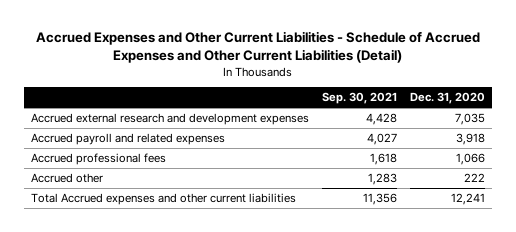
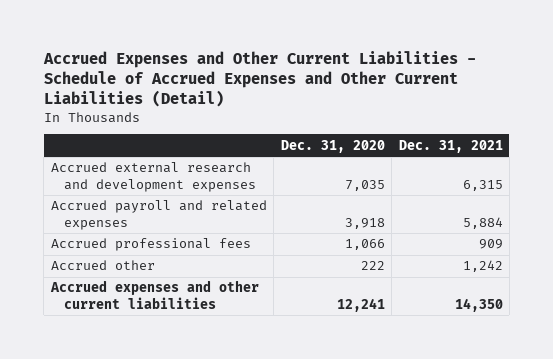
- | Sep. 30, 2021 | Dec. 31, 2020
+ | Dec. 31, 2020 | Dec. 31, 2021
- Total Accrued expenses and other current liabilities | 11,356 | 12,241
+ Accrued expenses and other current liabilities | 12,241 | 14,350

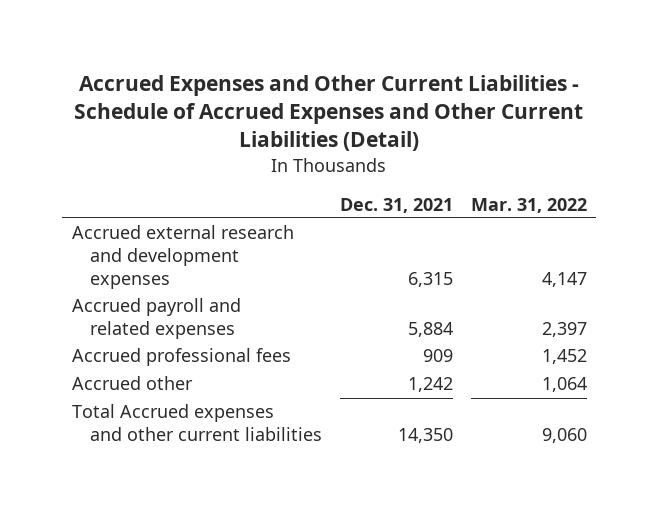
- | Dec. 31, 2020 | Dec. 31, 2021
+ | Dec. 31, 2021 | Mar. 31, 2022
- Accrued expenses and other current liabilities | 12,241 | 14,350
+ Total Accrued expenses and other current liabilities | 14,350 | 9,060

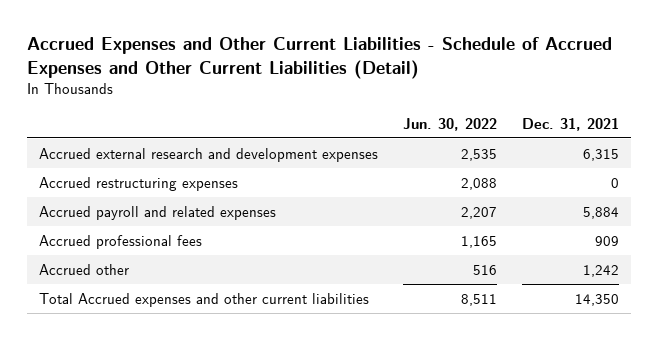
- | Dec. 31, 2021 | Mar. 31, 2022
+ | Jun. 30, 2022 | Dec. 31, 2021
+ Accrued restructuring expenses | 2,088 | 0

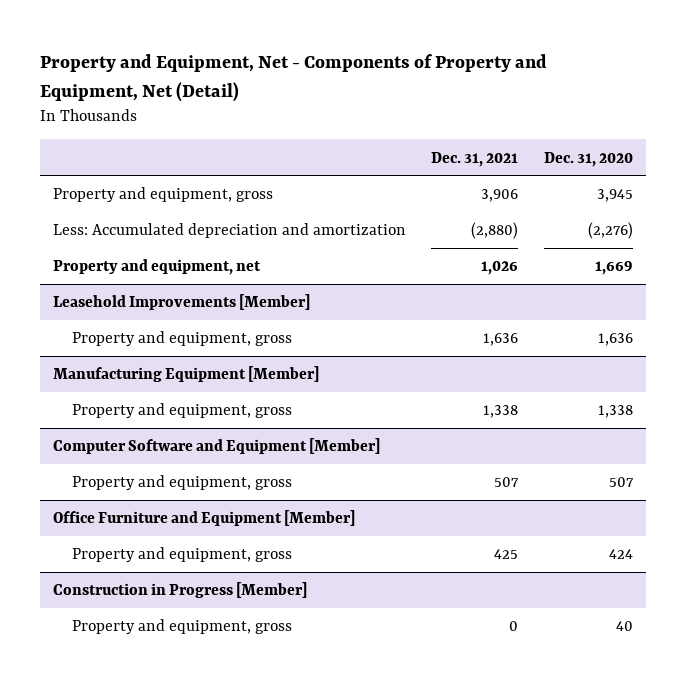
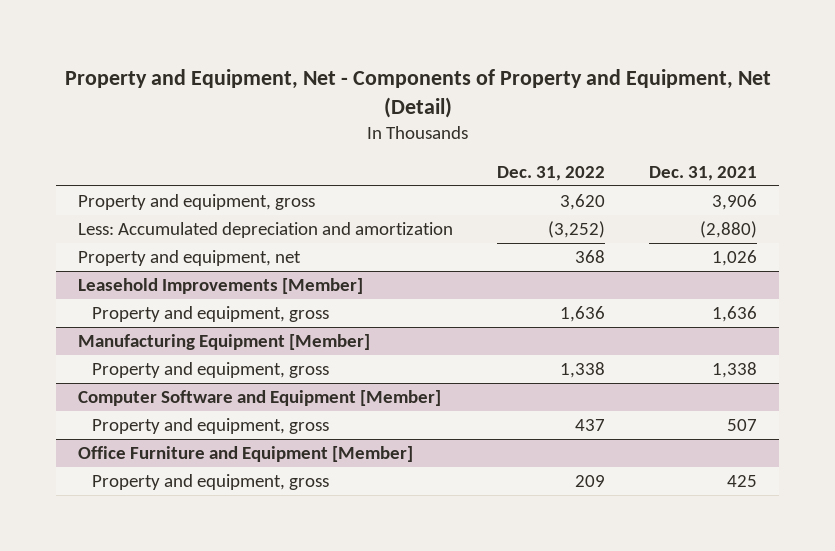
- | Dec. 31, 2021 | Dec. 31, 2020
+ | Dec. 31, 2022 | Dec. 31, 2021
- Construction in Progress [Member]
- Property and equipment, gross | 0 | 40

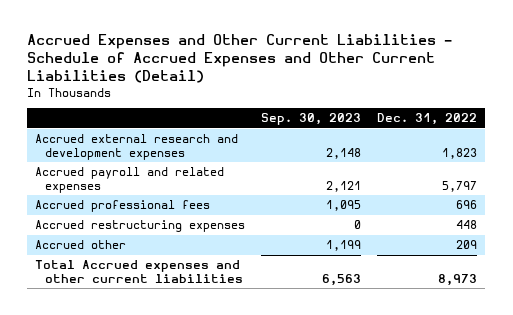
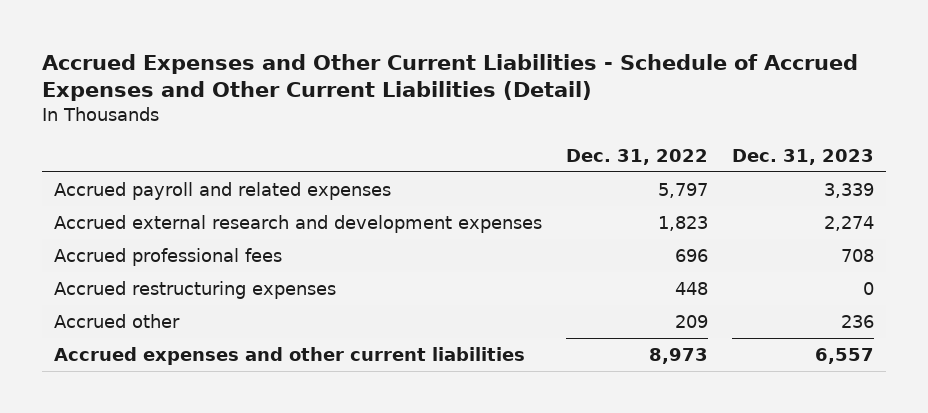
- | Sep. 30, 2023 | Dec. 31, 2022
+ | Dec. 31, 2022 | Dec. 31, 2023
moved down: Accrued external research and development expenses | 1,823 | 2,274
- Total Accrued expenses and other current liabilities | 6,563 | 8,973
+ Accrued expenses and other current liabilities | 8,973 | 6,557

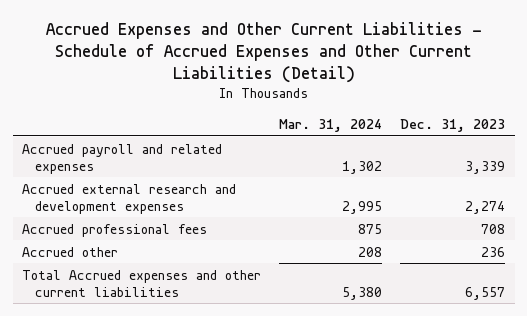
- | Dec. 31, 2022 | Dec. 31, 2023
+ | Mar. 31, 2024 | Dec. 31, 2023
- Accrued restructuring expenses | 448 | 0
- Accrued expenses and other current liabilities | 8,973 | 6,557
+ Total Accrued expenses and other current liabilities | 5,380 | 6,557

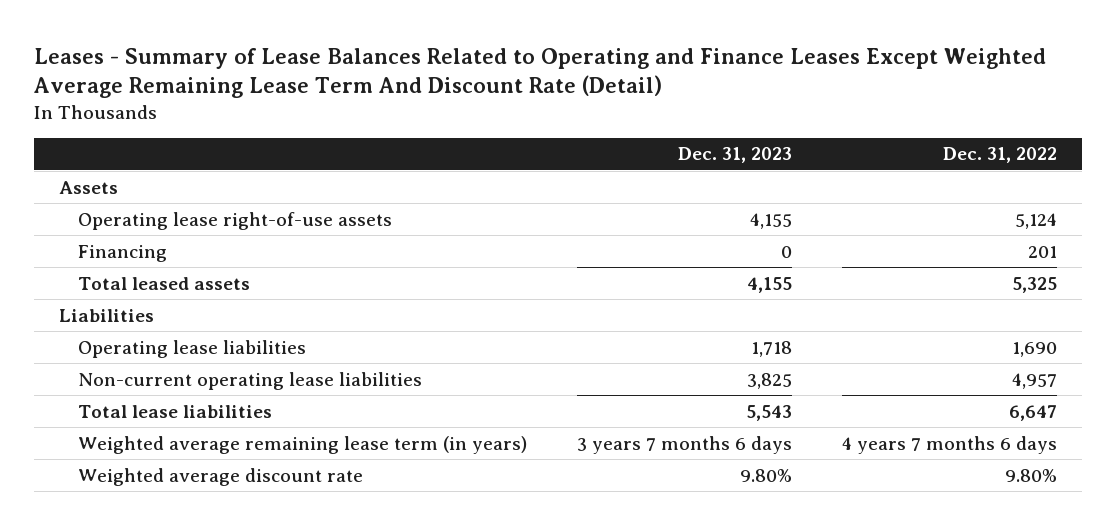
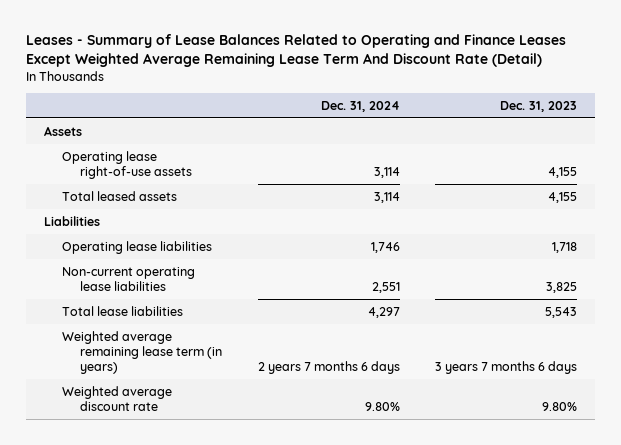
- | Dec. 31, 2023 | Dec. 31, 2022
+ | Dec. 31, 2024 | Dec. 31, 2023
- Financing | 0 | 201

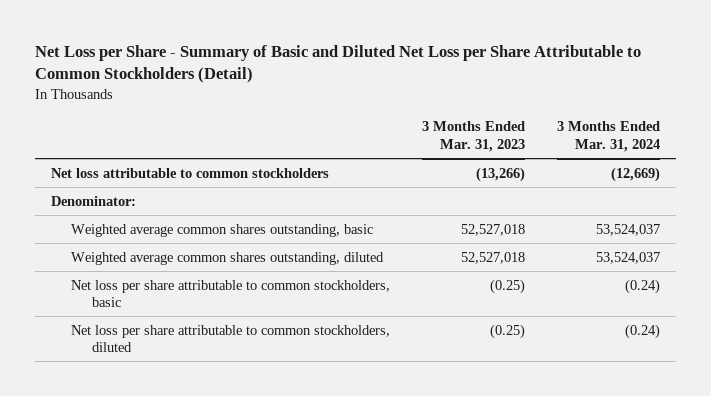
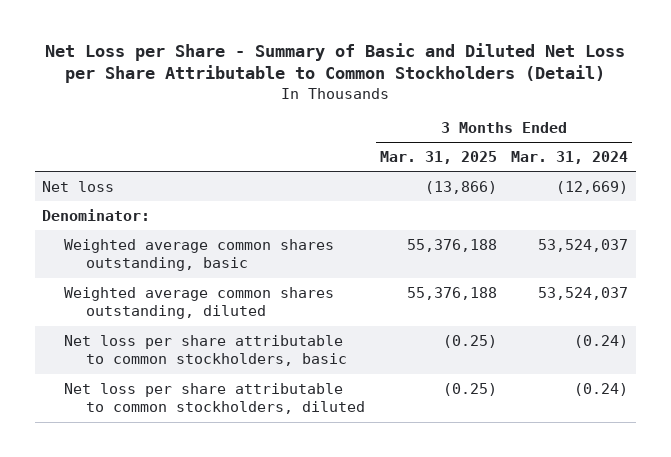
- | 3 Months Ended Mar. 31, 2023 | 3 Months Ended Mar. 31, 2024
+ | 3 Months Ended Mar. 31, 2025 | 3 Months Ended Mar. 31, 2024
- Net loss attributable to common stockholders | (13,266) | (12,669)
+ Net loss | (13,866) | (12,669)

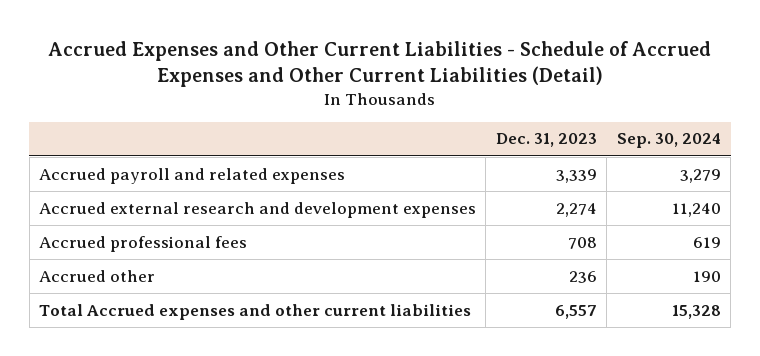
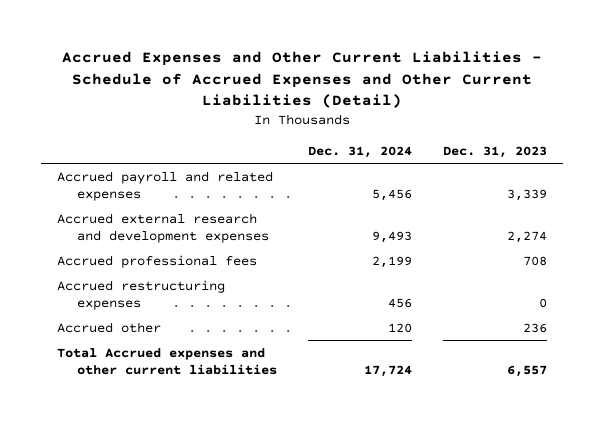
- | Dec. 31, 2023 | Sep. 30, 2024
+ | Dec. 31, 2024 | Dec. 31, 2023
+ Accrued restructuring expenses | 456 | 0

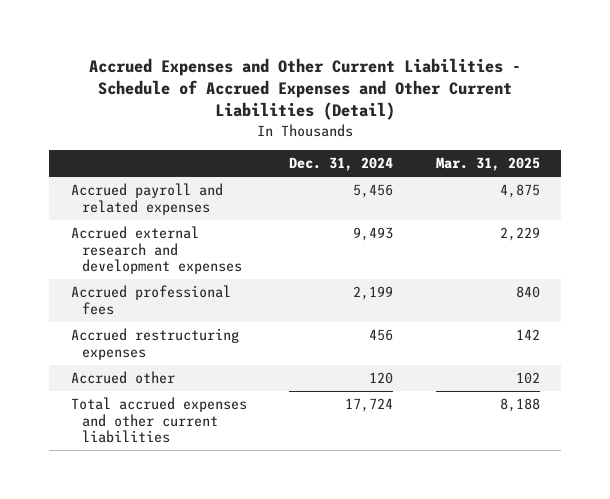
- | Dec. 31, 2024 | Dec. 31, 2023
+ | Dec. 31, 2024 | Mar. 31, 2025
- Total Accrued expenses and other current liabilities | 17,724 | 6,557
+ Total accrued expenses and other current liabilities | 17,724 | 8,188

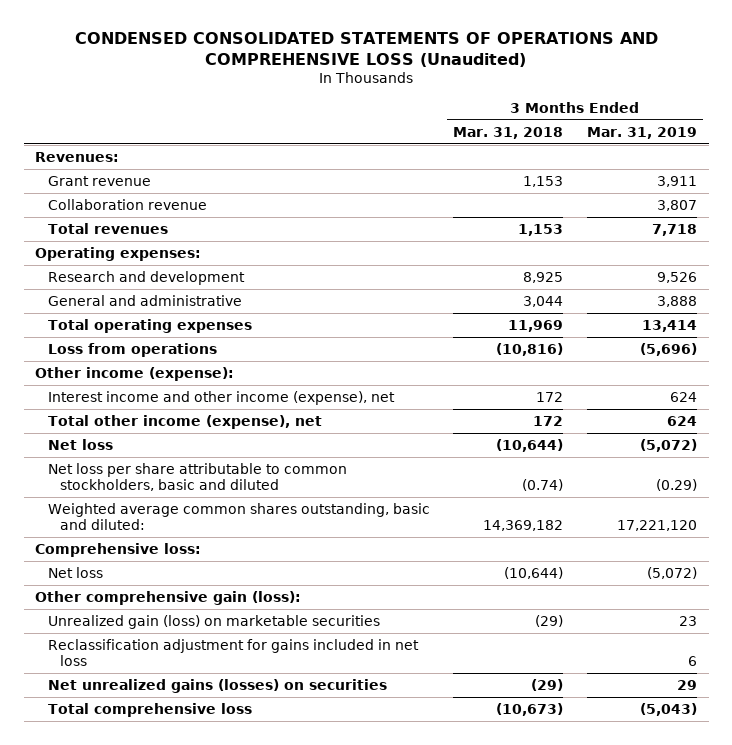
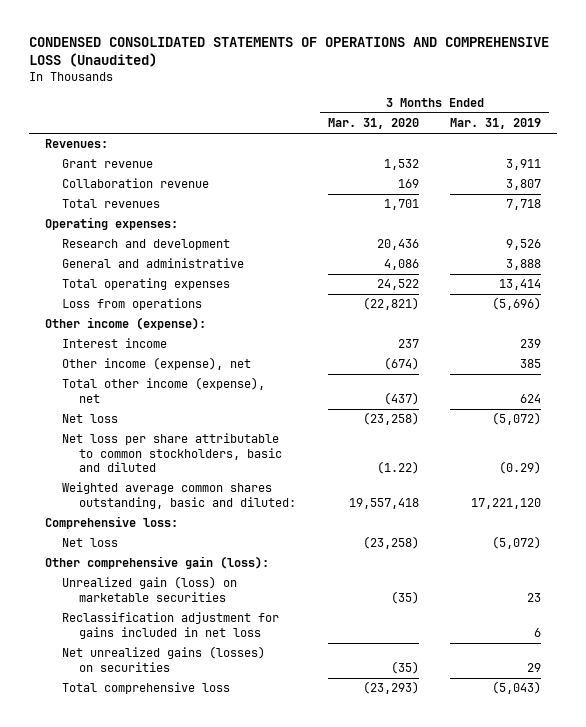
- | 3 Months Ended Mar. 31, 2018 | 3 Months Ended Mar. 31, 2019
+ | 3 Months Ended Mar. 31, 2020 | 3 Months Ended Mar. 31, 2019
- Interest income and other income (expense), net | 172 | 624
+ Interest income | 237 | 239
+ Other income (expense), net | (674) | 385

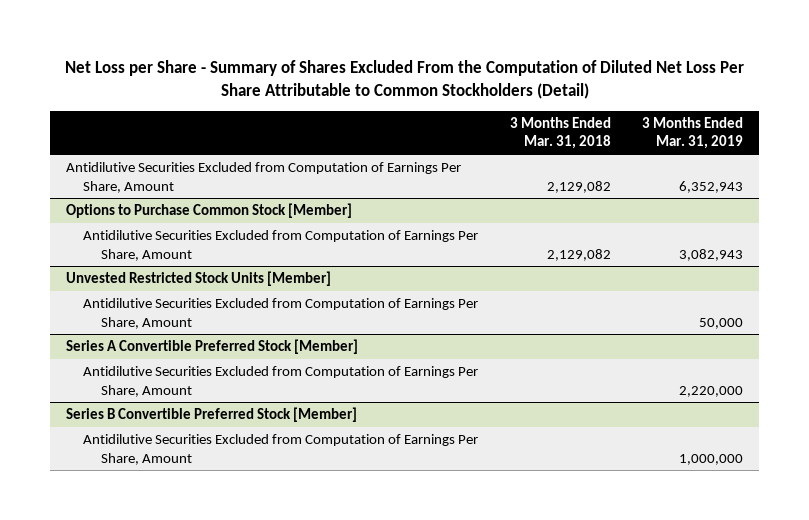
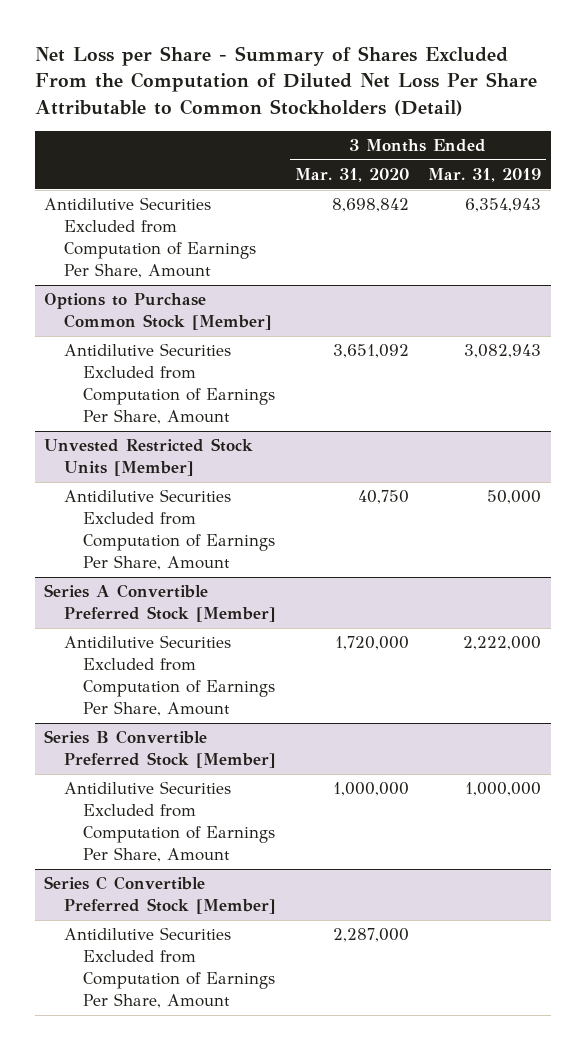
- | 3 Months Ended Mar. 31, 2018 | 3 Months Ended Mar. 31, 2019
+ | 3 Months Ended Mar. 31, 2020 | 3 Months Ended Mar. 31, 2019
- Antidilutive Securities Excluded from Computation of Earnings Per Share, Amount | 2,129,082 | 6,352,943
+ Antidilutive Securities Excluded from Computation of Earnings Per Share, Amount | 8,698,842 | 6,354,943
@ Series A Convertible Preferred Stock [Member]
- Antidilutive Securities Excluded from Computation of Earnings Per Share, Amount | | 2,220,000
+ Antidilutive Securities Excluded from Computation of Earnings Per Share, Amount | 1,720,000 | 2,222,000
+ Series C Convertible Preferred Stock [Member]
+ Antidilutive Securities Excluded from Computation of Earnings Per Share, Amount | 2,287,000 |

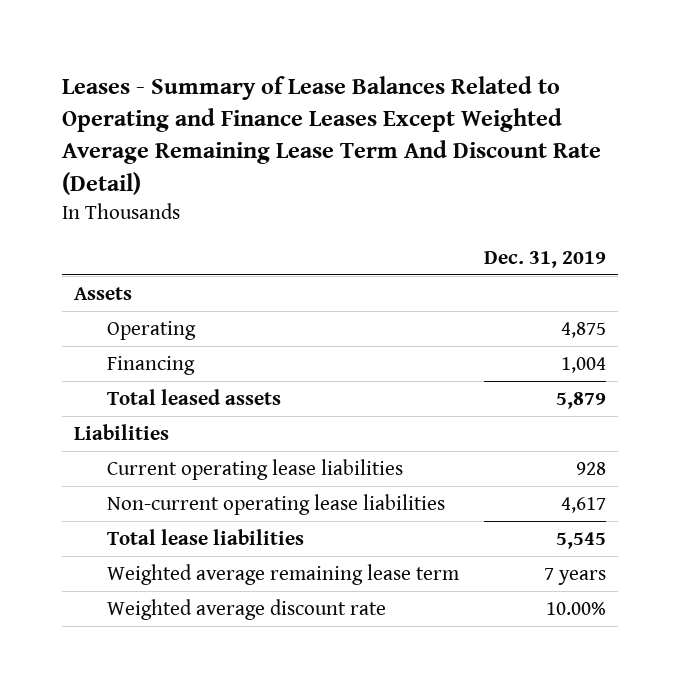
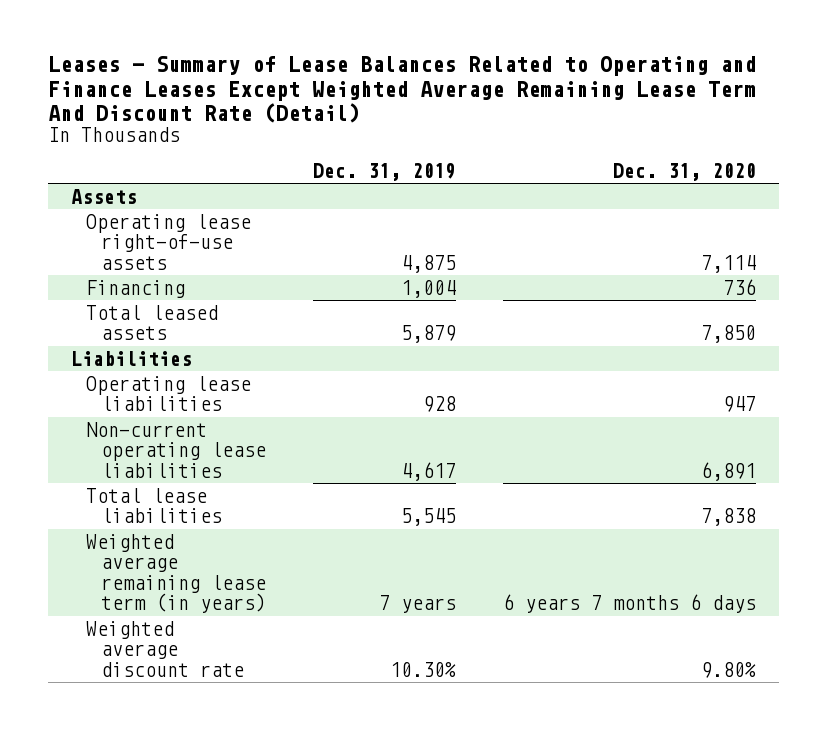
- | Dec. 31, 2019
+ | Dec. 31, 2019 | Dec. 31, 2020
- Operating | 4,875
+ Operating lease right-of-use assets | 4,875 | 7,114
- Current operating lease liabilities | 928
+ Operating lease liabilities | 928 | 947
- Weighted average remaining lease term | 7 years
- Weighted average discount rate | 10.00%
+ Weighted average remaining lease term (in years) | 7 years | 6 years 7 months 6 days
+ Weighted average discount rate | 10.30% | 9.80%

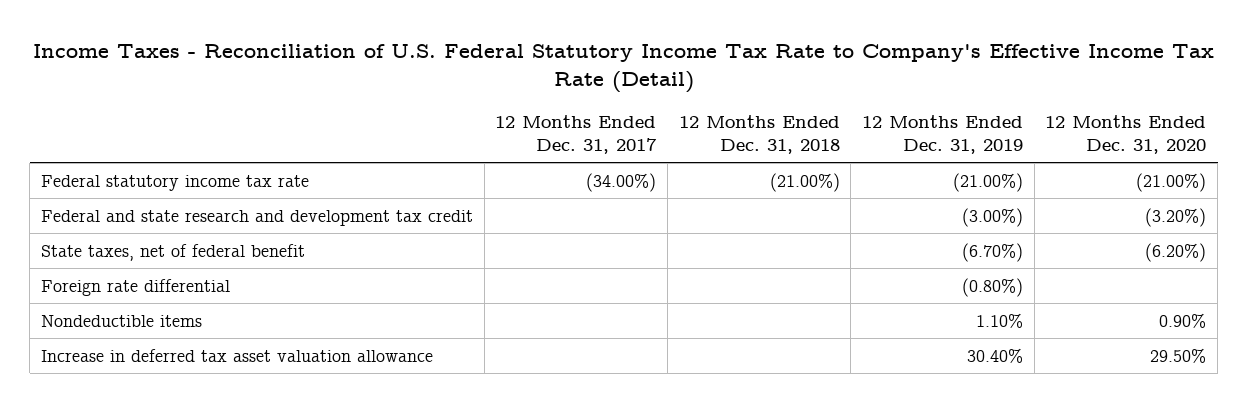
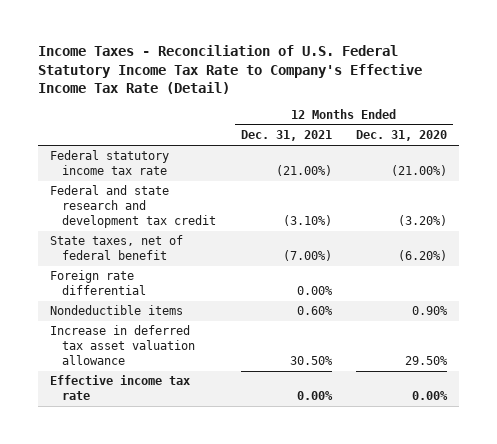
- | 12 Months Ended Dec. 31, 2017 | 12 Months Ended Dec. 31, 2018 | 12 Months Ended Dec. 31, 2019 | 12 Months Ended Dec. 31, 2020
+ | 12 Months Ended Dec. 31, 2021 | 12 Months Ended Dec. 31, 2020
+ Effective income tax rate | 0.00% | 0.00%

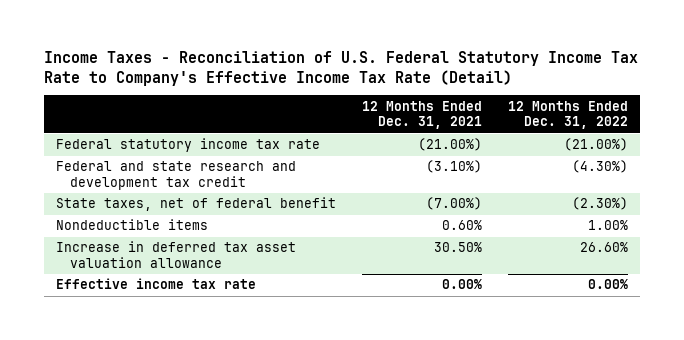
- | 12 Months Ended Dec. 31, 2021 | 12 Months Ended Dec. 31, 2020
+ | 12 Months Ended Dec. 31, 2021 | 12 Months Ended Dec. 31, 2022
- Foreign rate differential | 0.00% |

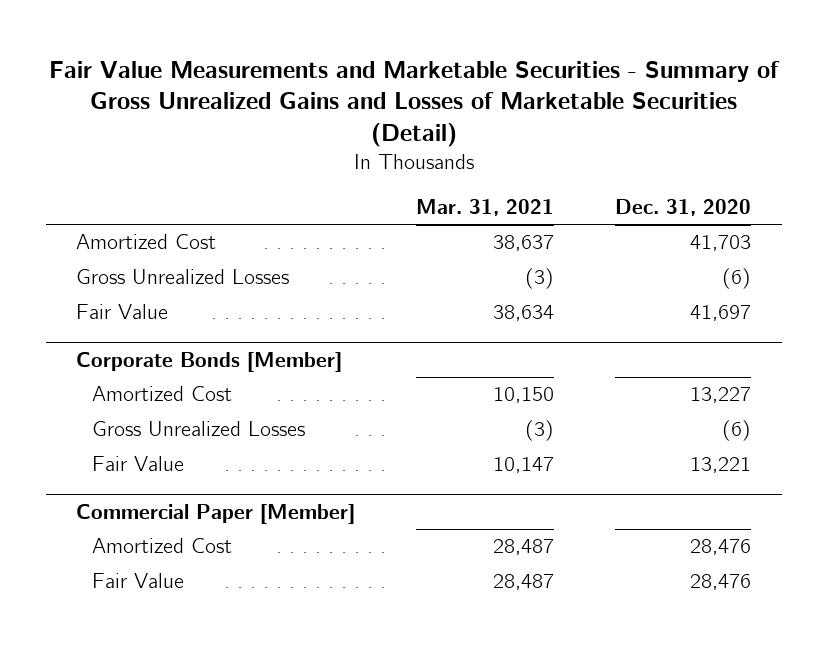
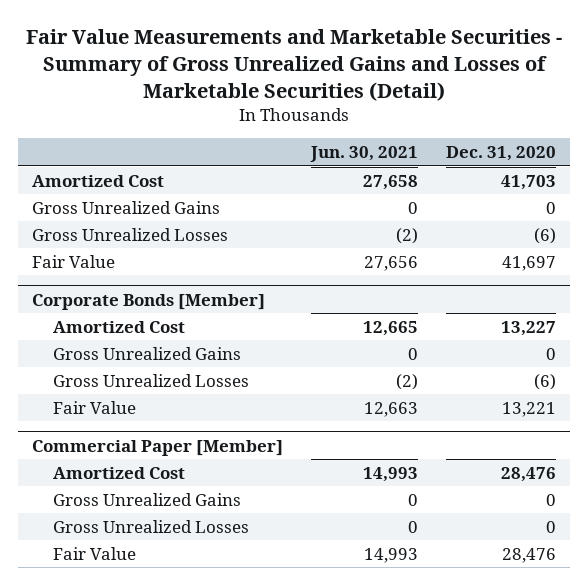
- | Mar. 31, 2021 | Dec. 31, 2020
+ | Jun. 30, 2021 | Dec. 31, 2020
+ Gross Unrealized Gains | 0 | 0
@ Corporate Bonds [Member]
+ Gross Unrealized Gains | 0 | 0
@ Commercial Paper [Member]
+ Gross Unrealized Gains | 0 | 0
+ Gross Unrealized Losses | 0 | 0

